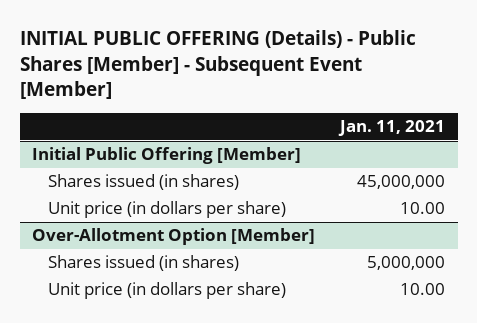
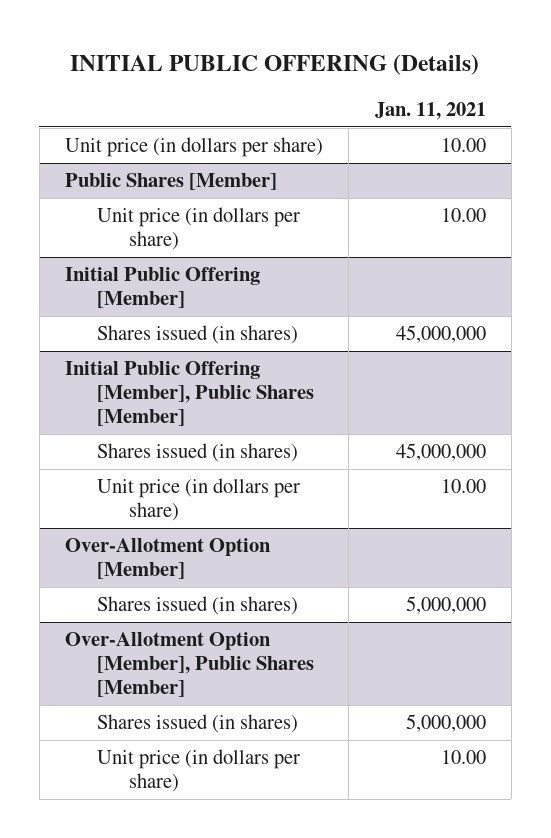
- INITIAL PUBLIC OFFERING (Details) - Public Shares [Member] - Subsequent Event [Member]
+ INITIAL PUBLIC OFFERING (Details)
+ Unit price (in dollars per share) | 10.00
+ Public Shares [Member]
+ Unit price (in dollars per share) | 10.00
+ Initial Public Offering [Member], Public Shares [Member]
+ Shares issued (in shares) | 45,000,000
+ Over-Allotment Option [Member], Public Shares [Member]
+ Shares issued (in shares) | 5,000,000

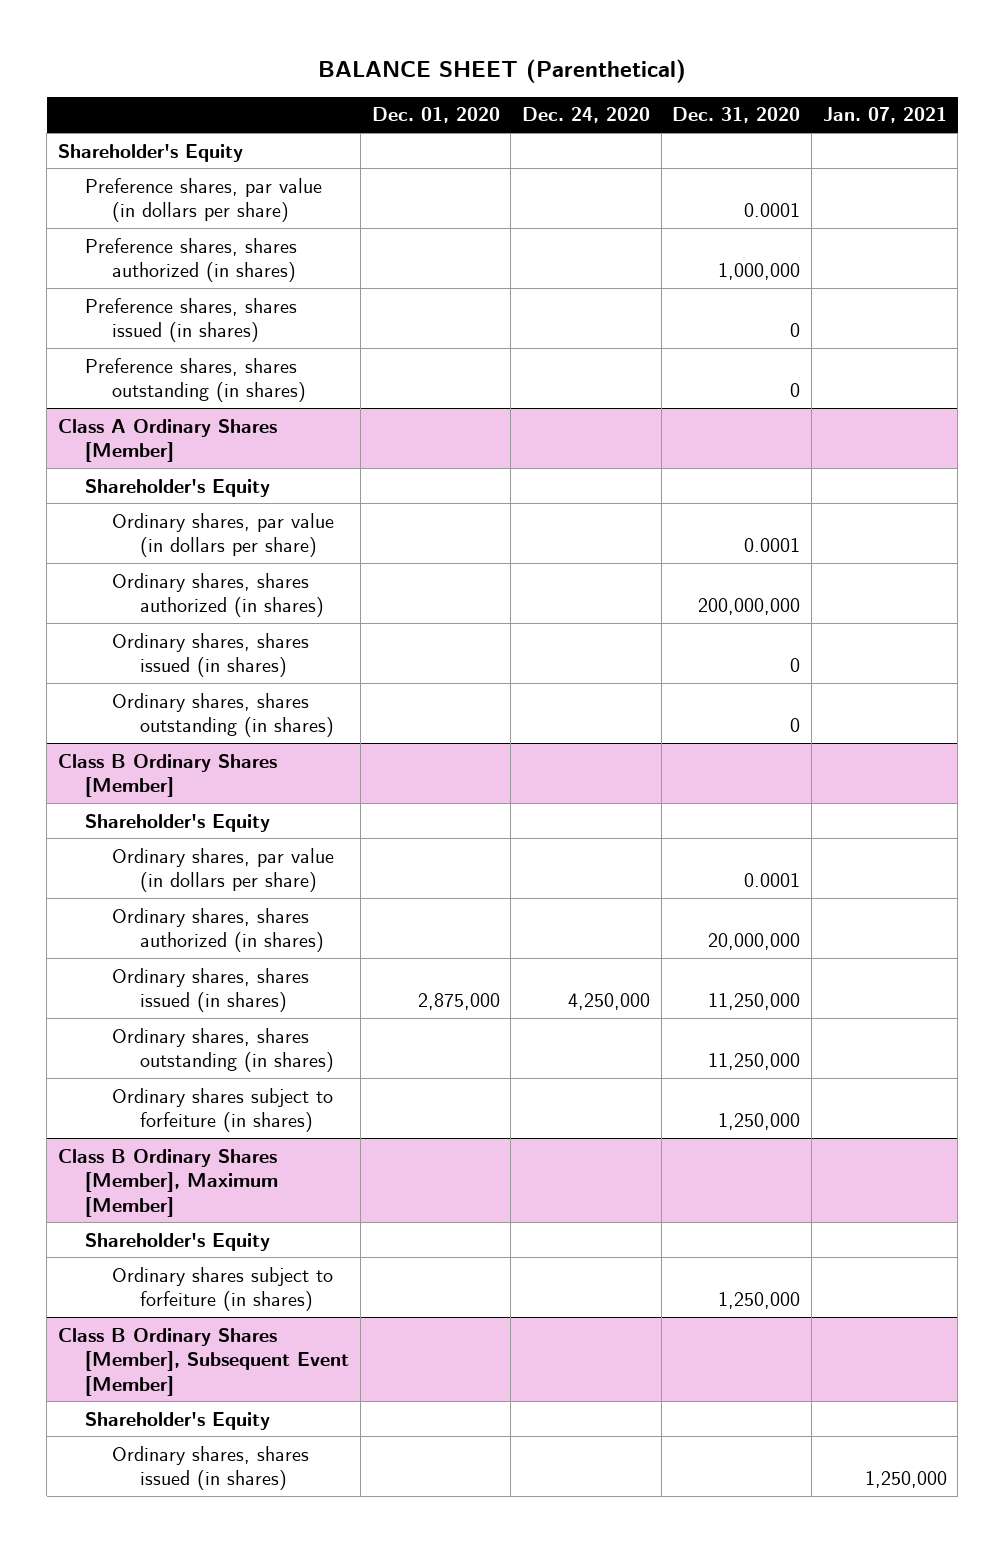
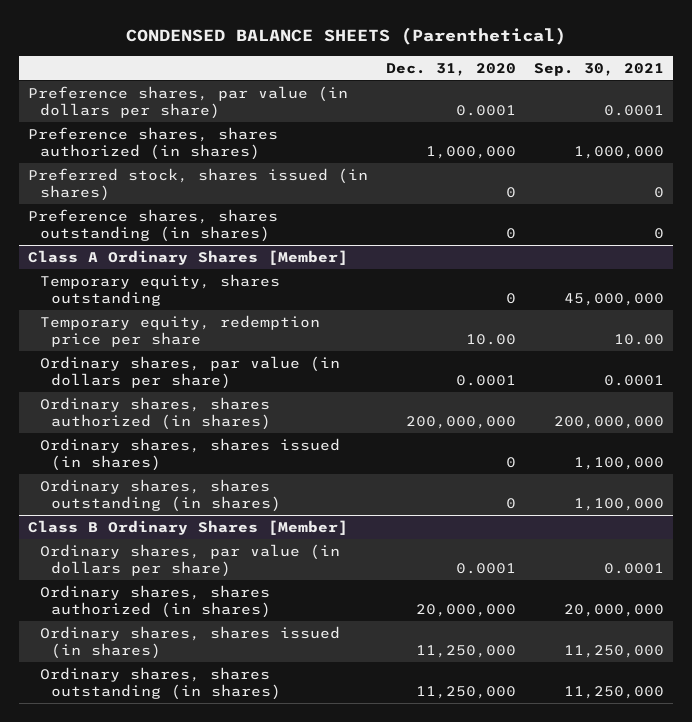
- BALANCE SHEET (Parenthetical)
+ CONDENSED BALANCE SHEETS (Parenthetical)
- | Dec. 01, 2020 | Dec. 24, 2020 | Dec. 31, 2020 | Jan. 07, 2021
+ | Dec. 31, 2020 | Sep. 30, 2021
- Shareholder's Equity
- Preference shares, shares issued (in shares) | | | 0 |
+ Preferred stock, shares issued (in shares) | 0 | 0
@ Class A Ordinary Shares [Member]
- Shareholder's Equity
+ Temporary equity, shares outstanding | 0 | 45,000,000
+ Temporary equity, redemption price per share | 10.00 | 10.00
@ Class B Ordinary Shares [Member]
- Shareholder's Equity
- Ordinary shares subject to forfeiture (in shares) | | | 1,250,000 |
- Class B Ordinary Shares [Member], Maximum [Member]
- Shareholder's Equity
- Ordinary shares subject to forfeiture (in shares) | | | 1,250,000 |
- Class B Ordinary Shares [Member], Subsequent Event [Member]
- Shareholder's Equity
- Ordinary shares, shares issued (in shares) | | | | 1,250,000

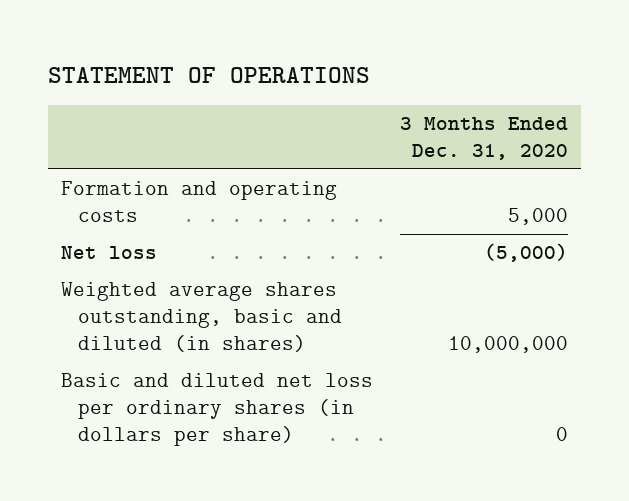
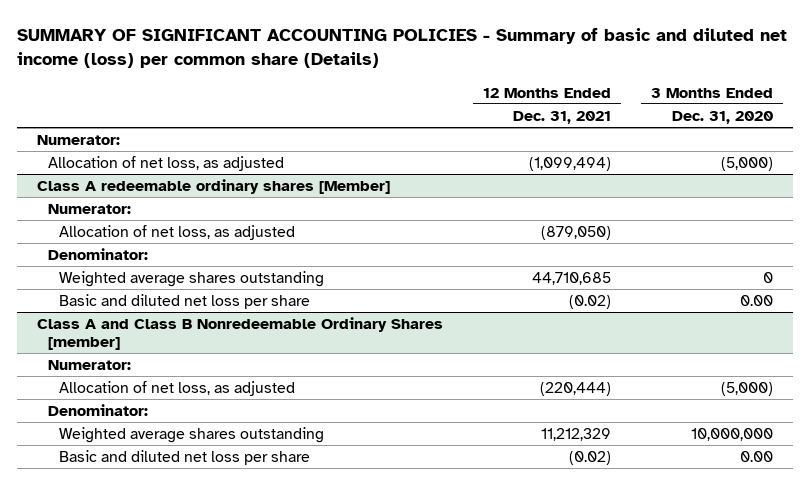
- STATEMENT OF OPERATIONS
+ SUMMARY OF SIGNIFICANT ACCOUNTING POLICIES - Summary of basic and diluted net income (loss) per common share (Details)
- | 3 Months Ended Dec. 31, 2020
+ | 12 Months Ended Dec. 31, 2021 | 3 Months Ended Dec. 31, 2020
- Formation and operating costs | 5,000
- Net loss | (5,000)
- Weighted average shares outstanding, basic and diluted (in shares) | 10,000,000
- Basic and diluted net loss per ordinary shares (in dollars per share) | 0
+ Numerator:
+ Allocation of net loss, as adjusted | (1,099,494) | (5,000)
+ Class A redeemable ordinary shares [Member]
+ Numerator:
+ Allocation of net loss, as adjusted | (879,050) |
+ Denominator:
+ Weighted average shares outstanding | 44,710,685 | 0
+ Basic and diluted net loss per share | (0.02) | 0.00
+ Class A and Class B Nonredeemable Ordinary Shares [member]
+ Numerator:
+ Allocation of net loss, as adjusted | (220,444) | (5,000)
+ Denominator:
+ Weighted average shares outstanding | 11,212,329 | 10,000,000
+ Basic and diluted net loss per share | (0.02) | 0.00

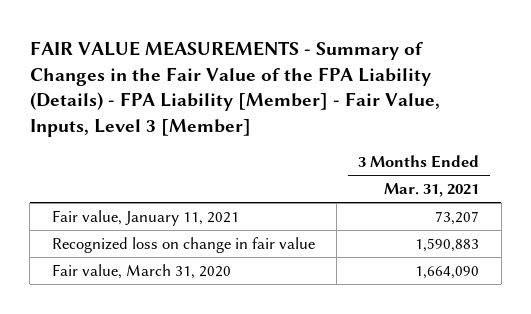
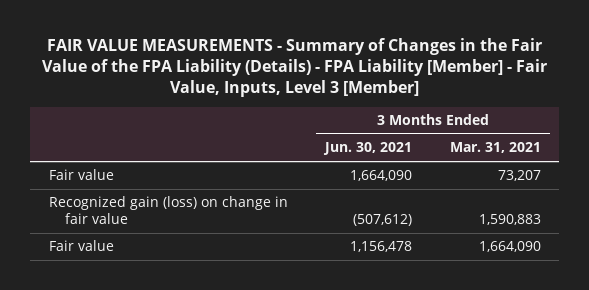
- | 3 Months Ended Mar. 31, 2021
+ | 3 Months Ended Jun. 30, 2021 | 3 Months Ended Mar. 31, 2021
- Fair value, January 11, 2021 | 73,207
- Recognized loss on change in fair value | 1,590,883
- Fair value, March 31, 2020 | 1,664,090
+ Fair value | 1,664,090 | 73,207
+ Recognized gain (loss) on change in fair value | (507,612) | 1,590,883
+ Fair value | 1,156,478 | 1,664,090

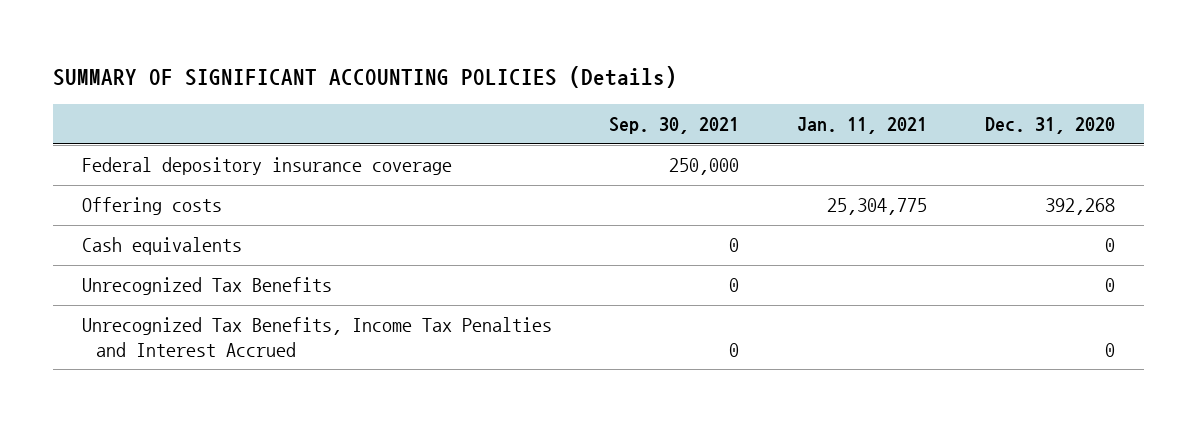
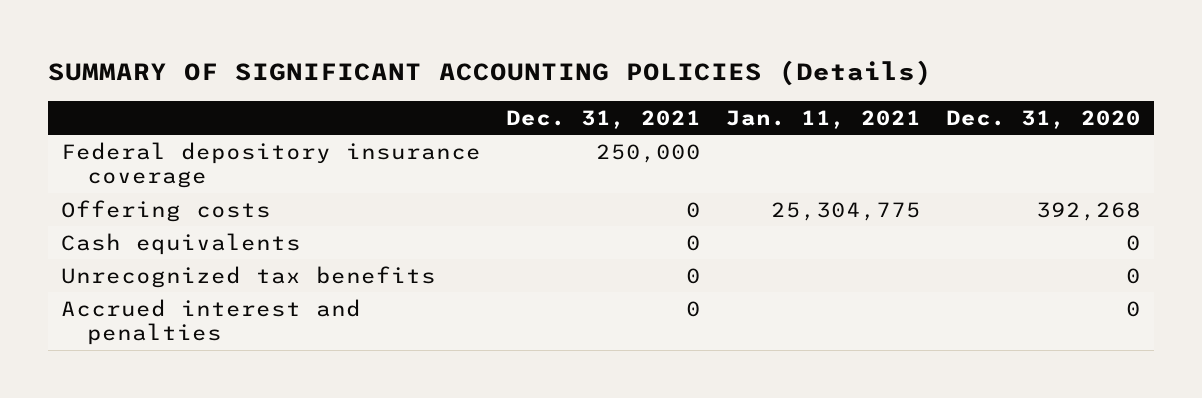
- | Sep. 30, 2021 | Jan. 11, 2021 | Dec. 31, 2020
+ | Dec. 31, 2021 | Jan. 11, 2021 | Dec. 31, 2020
- Unrecognized Tax Benefits | 0 | | 0
- Unrecognized Tax Benefits, Income Tax Penalties and Interest Accrued | 0 | | 0
+ Unrecognized tax benefits | 0 | | 0
+ Accrued interest and penalties | 0 | | 0

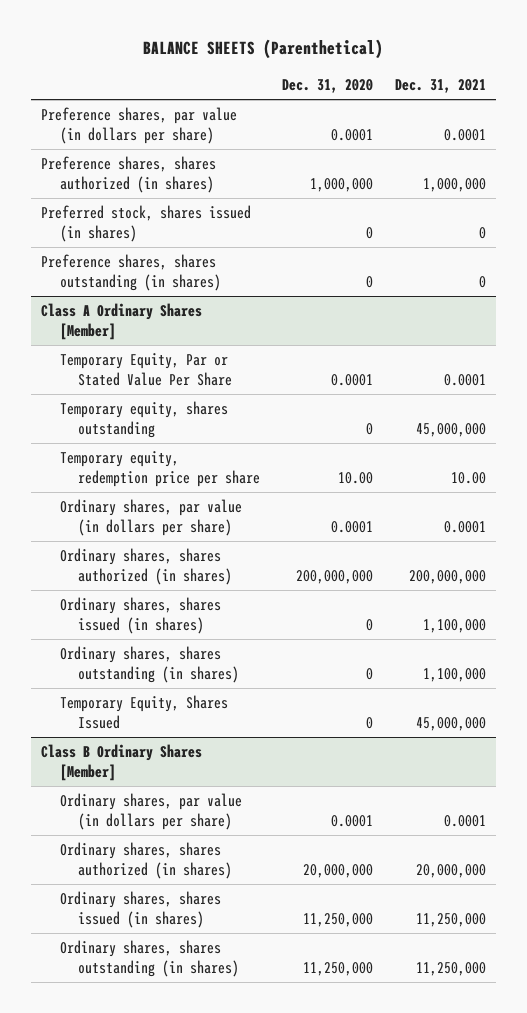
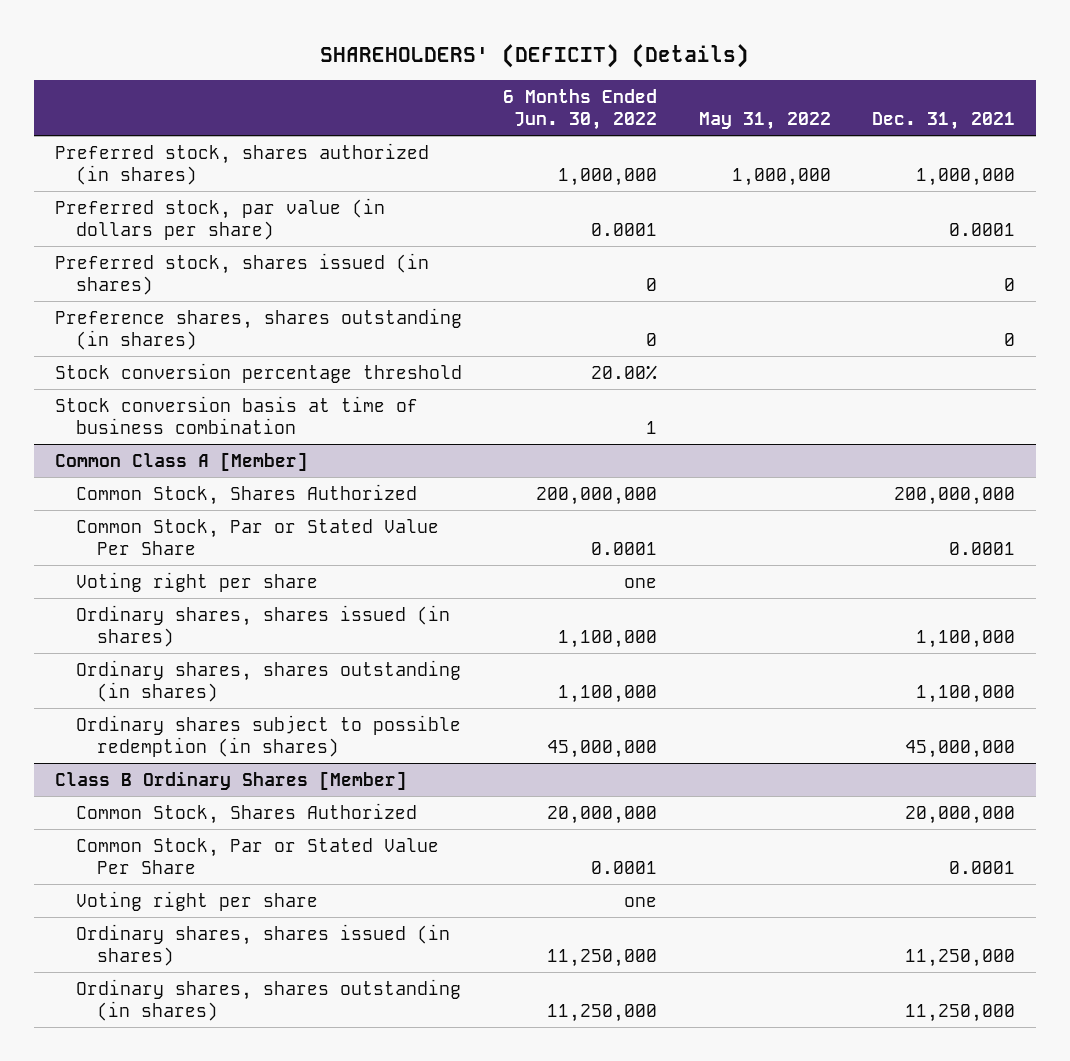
- BALANCE SHEETS (Parenthetical)
+ SHAREHOLDERS' (DEFICIT) (Details)
- | Dec. 31, 2020 | Dec. 31, 2021
+ | 6 Months Ended Jun. 30, 2022 | May 31, 2022 | Dec. 31, 2021
- Preference shares, par value (in dollars per share) | 0.0001 | 0.0001
- Preference shares, shares authorized (in shares) | 1,000,000 | 1,000,000
+ Preferred stock, shares authorized (in shares) | 1,000,000 | 1,000,000 | 1,000,000
+ Preferred stock, par value (in dollars per share) | 0.0001 | | 0.0001
- Class A Ordinary Shares [Member]
- Temporary Equity, Par or Stated Value Per Share | 0.0001 | 0.0001
- Temporary equity, shares outstanding | 0 | 45,000,000
- Temporary equity, redemption price per share | 10.00 | 10.00
- Ordinary shares, par value (in dollars per share) | 0.0001 | 0.0001
- Ordinary shares, shares authorized (in shares) | 200,000,000 | 200,000,000
+ Stock conversion percentage threshold | 20.00% | |
+ Stock conversion basis at time of business combination | 1 | |
+ Common Class A [Member]
+ Common Stock, Shares Authorized | 200,000,000 | | 200,000,000
+ Common Stock, Par or Stated Value Per Share | 0.0001 | | 0.0001
+ Voting right per share | one | |
- Temporary Equity, Shares Issued | 0 | 45,000,000
+ Ordinary shares subject to possible redemption (in shares) | 45,000,000 | | 45,000,000
@ Class B Ordinary Shares [Member]
- Ordinary shares, par value (in dollars per share) | 0.0001 | 0.0001
- Ordinary shares, shares authorized (in shares) | 20,000,000 | 20,000,000
+ Common Stock, Shares Authorized | 20,000,000 | | 20,000,000
+ Common Stock, Par or Stated Value Per Share | 0.0001 | | 0.0001
+ Voting right per share | one | |

